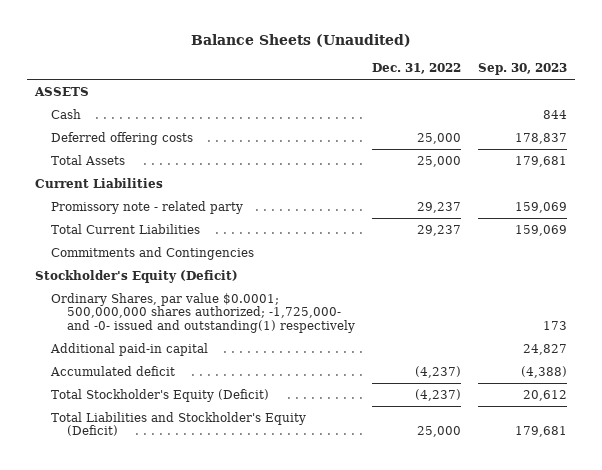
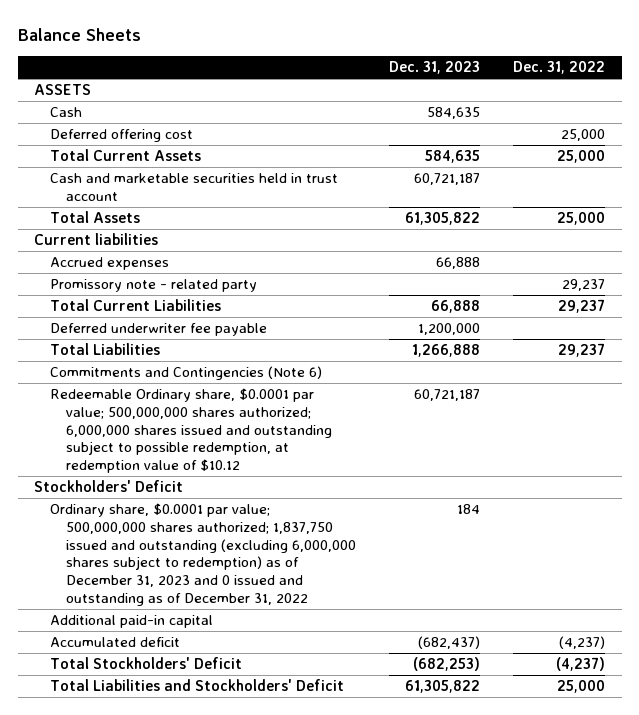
- Balance Sheets (Unaudited)
+ Balance Sheets
- | Dec. 31, 2022 | Sep. 30, 2023
+ | Dec. 31, 2023 | Dec. 31, 2022
- Deferred offering costs | 25,000 | 178,837
+ Deferred offering cost | | 25,000
+ Total Current Assets | 584,635 | 25,000
+ Cash and marketable securities held in trust account | 60,721,187 |
- Current Liabilities
+ Current liabilities
+ Accrued expenses | 66,888 |
- Commitments and Contingencies
- Stockholder's Equity (Deficit)
- Ordinary Shares, par value $0.0001; 500,000,000 shares authorized; -1,725,000- and -0- issued and outstanding(1) respectively | | 173
+ Deferred underwriter fee payable | 1,200,000 |
+ Total Liabilities | 1,266,888 | 29,237
+ Commitments and Contingencies (Note 6)
+ Redeemable Ordinary share, $0.0001 par value; 500,000,000 shares authorized; 6,000,000 shares issued and outstanding subject to possible redemption, at redemption value of $10.12 | 60,721,187 |
+ Stockholders' Deficit
+ Ordinary share, $0.0001 par value; 500,000,000 shares authorized; 1,837,750 issued and outstanding (excluding 6,000,000 shares subject to redemption) as of December 31, 2023 and 0 issued and outstanding as of December 31, 2022 | 184 |
- Total Stockholder's Equity (Deficit) | (4,237) | 20,612
- Total Liabilities and Stockholder's Equity (Deficit) | 25,000 | 179,681
+ Total Stockholders' Deficit | (682,253) | (4,237)
+ Total Liabilities and Stockholders' Deficit | 61,305,822 | 25,000

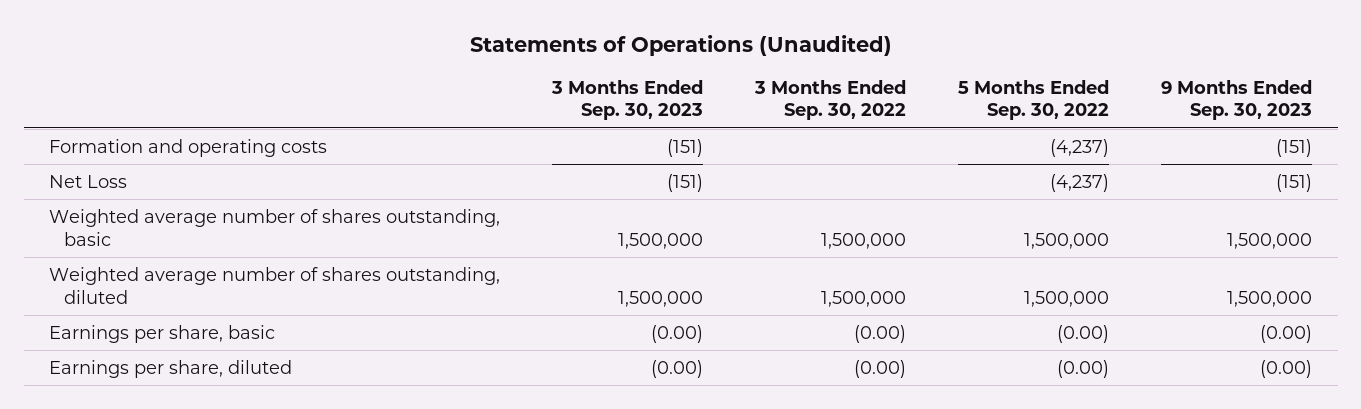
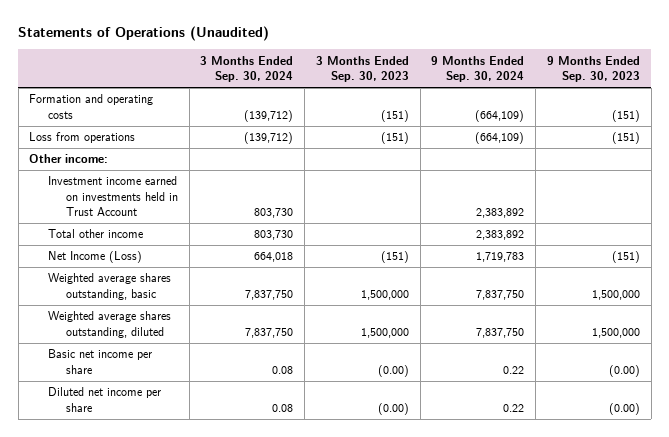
- | 3 Months Ended Sep. 30, 2023 | 3 Months Ended Sep. 30, 2022 | 5 Months Ended Sep. 30, 2022 | 9 Months Ended Sep. 30, 2023
+ | 3 Months Ended Sep. 30, 2024 | 3 Months Ended Sep. 30, 2023 | 9 Months Ended Sep. 30, 2024 | 9 Months Ended Sep. 30, 2023
- Net Loss | (151) | | (4,237) | (151)
- Weighted average number of shares outstanding, basic | 1,500,000 | 1,500,000 | 1,500,000 | 1,500,000
- Weighted average number of shares outstanding, diluted | 1,500,000 | 1,500,000 | 1,500,000 | 1,500,000
- Earnings per share, basic | (0.00) | (0.00) | (0.00) | (0.00)
- Earnings per share, diluted | (0.00) | (0.00) | (0.00) | (0.00)
+ Loss from operations | (139,712) | (151) | (664,109) | (151)
+ Other income:
+ Investment income earned on investments held in Trust Account | 803,730 | | 2,383,892 |
+ Total other income | 803,730 | | 2,383,892 |
+ Net Income (Loss) | 664,018 | (151) | 1,719,783 | (151)
+ Weighted average shares outstanding, basic | 7,837,750 | 1,500,000 | 7,837,750 | 1,500,000
+ Weighted average shares outstanding, diluted | 7,837,750 | 1,500,000 | 7,837,750 | 1,500,000
+ Basic net income per share | 0.08 | (0.00) | 0.22 | (0.00)
+ Diluted net income per share | 0.08 | (0.00) | 0.22 | (0.00)

